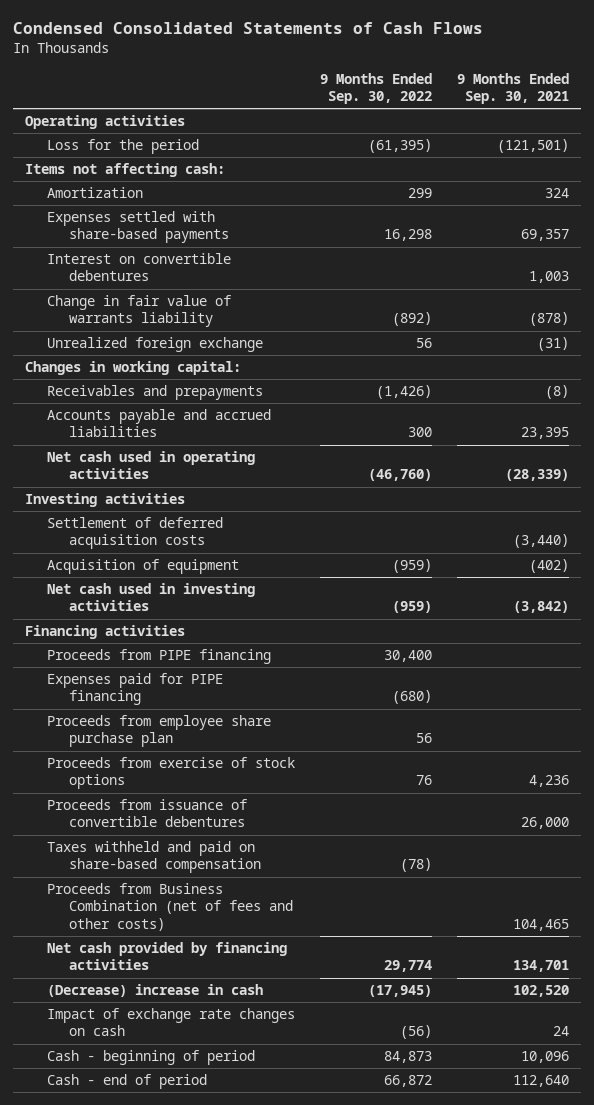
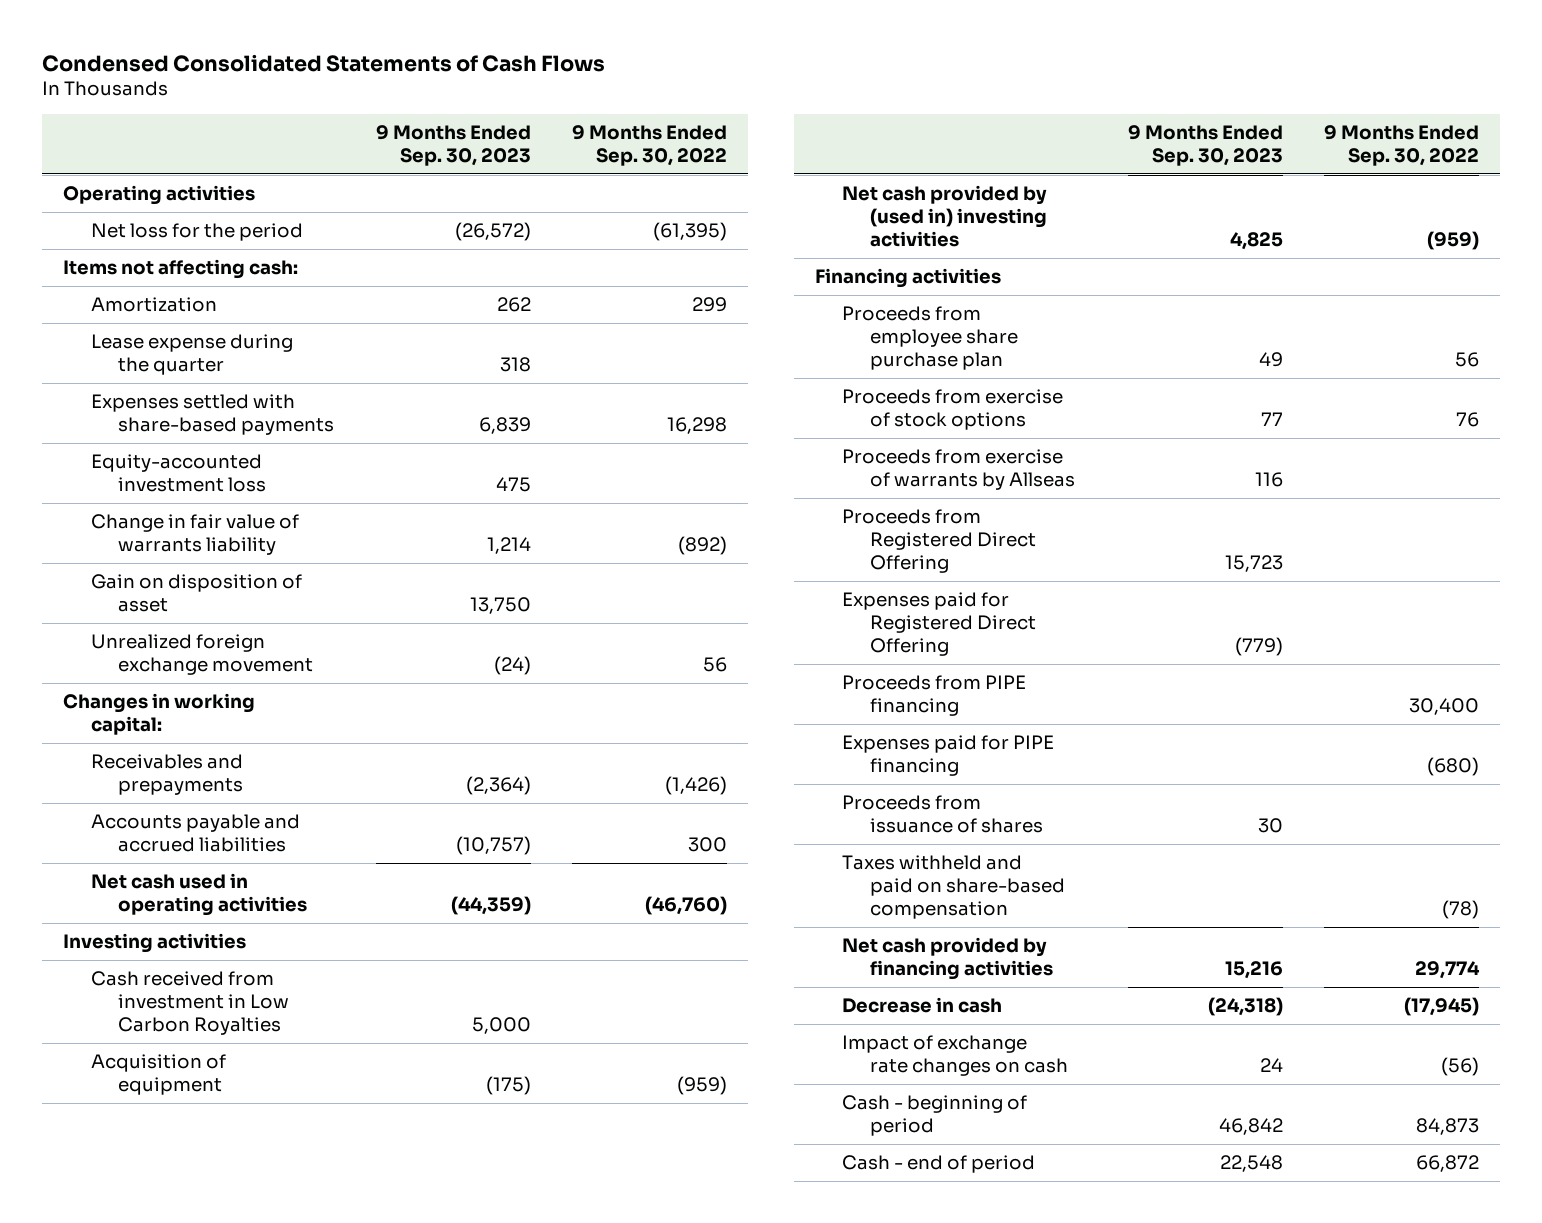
- | 9 Months Ended Sep. 30, 2022 | 9 Months Ended Sep. 30, 2021
+ | 9 Months Ended Sep. 30, 2023 | 9 Months Ended Sep. 30, 2022
- Loss for the period | (61,395) | (121,501)
+ Net loss for the period | (26,572) | (61,395)
+ Lease expense during the quarter | 318 |
- Interest on convertible debentures | | 1,003
+ Equity-accounted investment loss | 475 |
- Unrealized foreign exchange | 56 | (31)
+ Gain on disposition of asset | 13,750 |
+ Unrealized foreign exchange movement | (24) | 56
- Settlement of deferred acquisition costs | | (3,440)
+ Cash received from investment in Low Carbon Royalties | 5,000 |
- Net cash used in investing activities | (959) | (3,842)
+ Net cash provided by (used in) investing activities | 4,825 | (959)
- Proceeds from issuance of convertible debentures | | 26,000
+ Proceeds from exercise of warrants by Allseas | 116 |
+ Proceeds from Registered Direct Offering | 15,723 |
+ Expenses paid for Registered Direct Offering | (779) |
moved down: Proceeds from PIPE financing | | 30,400
moved down: Expenses paid for PIPE financing | | (680)
+ Proceeds from issuance of shares | 30 |
- Proceeds from Business Combination (net of fees and other costs) | | 104,465
- (Decrease) increase in cash | (17,945) | 102,520
+ Decrease in cash | (24,318) | (17,945)

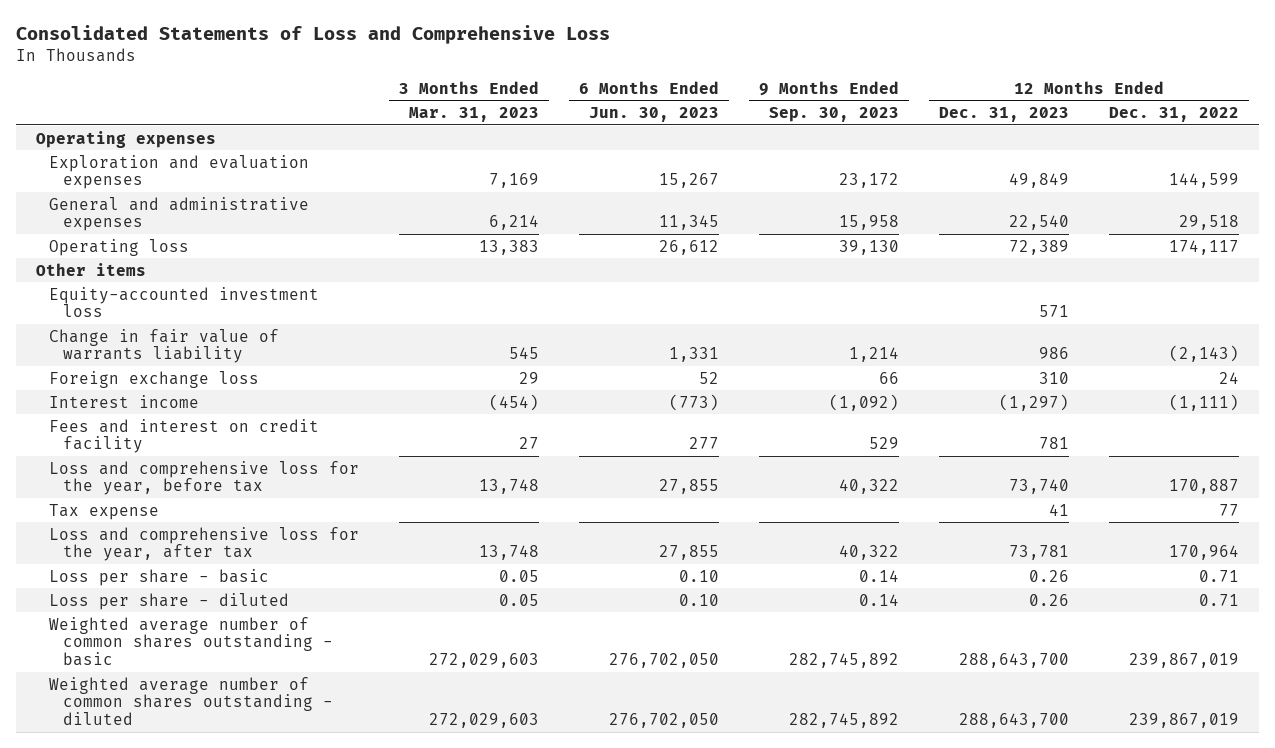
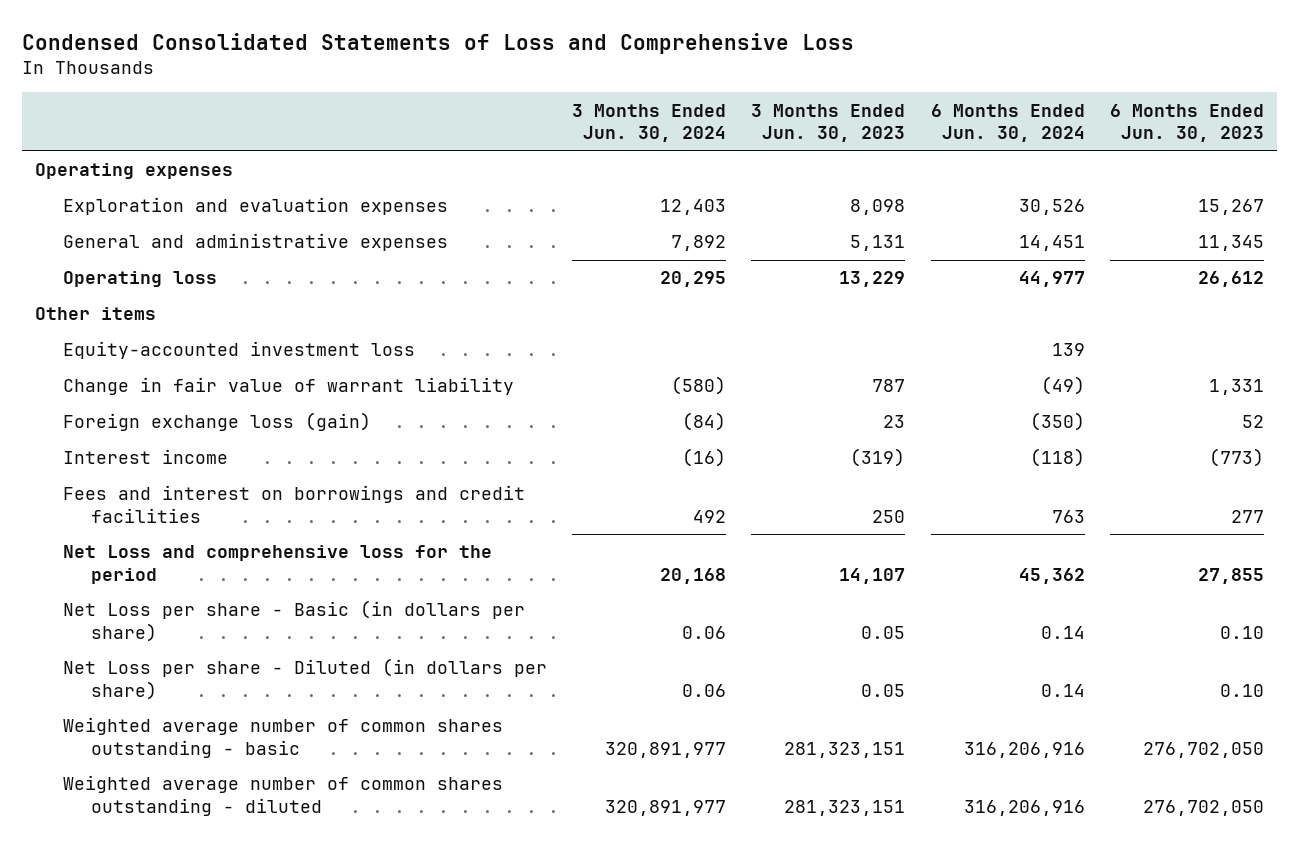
- Consolidated Statements of Loss and Comprehensive Loss
+ Condensed Consolidated Statements of Loss and Comprehensive Loss
- | 3 Months Ended Mar. 31, 2023 | 6 Months Ended Jun. 30, 2023 | 9 Months Ended Sep. 30, 2023 | 12 Months Ended Dec. 31, 2023 | 12 Months Ended Dec. 31, 2022
+ | 3 Months Ended Jun. 30, 2024 | 3 Months Ended Jun. 30, 2023 | 6 Months Ended Jun. 30, 2024 | 6 Months Ended Jun. 30, 2023
- Change in fair value of warrants liability | 545 | 1,331 | 1,214 | 986 | (2,143)
- Foreign exchange loss | 29 | 52 | 66 | 310 | 24
+ Change in fair value of warrant liability | (580) | 787 | (49) | 1,331
+ Foreign exchange loss (gain) | (84) | 23 | (350) | 52
- Fees and interest on credit facility | 27 | 277 | 529 | 781 |
- Loss and comprehensive loss for the year, before tax | 13,748 | 27,855 | 40,322 | 73,740 | 170,887
- Tax expense | | | | 41 | 77
- Loss and comprehensive loss for the year, after tax | 13,748 | 27,855 | 40,322 | 73,781 | 170,964
- Loss per share - basic | 0.05 | 0.10 | 0.14 | 0.26 | 0.71
- Loss per share - diluted | 0.05 | 0.10 | 0.14 | 0.26 | 0.71
+ Fees and interest on borrowings and credit facilities | 492 | 250 | 763 | 277
+ Net Loss and comprehensive loss for the period | 20,168 | 14,107 | 45,362 | 27,855
+ Net Loss per share - Basic (in dollars per share) | 0.06 | 0.05 | 0.14 | 0.10
+ Net Loss per share - Diluted (in dollars per share) | 0.06 | 0.05 | 0.14 | 0.10

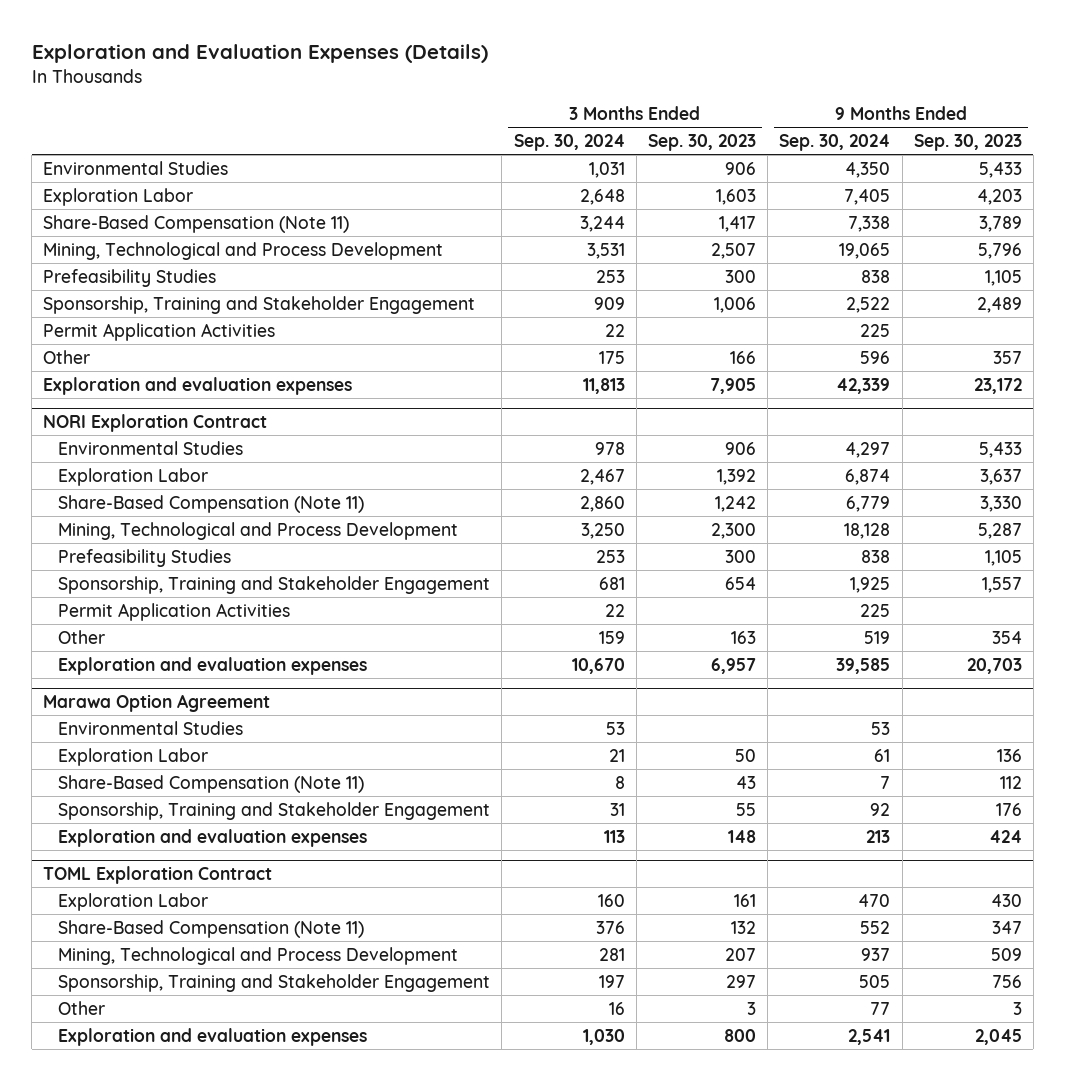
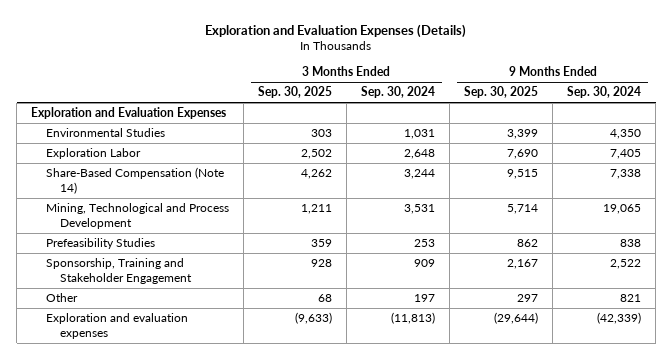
- | 3 Months Ended Sep. 30, 2024 | 3 Months Ended Sep. 30, 2023 | 9 Months Ended Sep. 30, 2024 | 9 Months Ended Sep. 30, 2023
+ | 3 Months Ended Sep. 30, 2025 | 3 Months Ended Sep. 30, 2024 | 9 Months Ended Sep. 30, 2025 | 9 Months Ended Sep. 30, 2024
+ Exploration and Evaluation Expenses
- Share-Based Compensation (Note 11) | 3,244 | 1,417 | 7,338 | 3,789
+ Share-Based Compensation (Note 14) | 4,262 | 3,244 | 9,515 | 7,338
- Permit Application Activities | 22 | | 225 |
- Other | 175 | 166 | 596 | 357
- Exploration and evaluation expenses | 11,813 | 7,905 | 42,339 | 23,172
- NORI Exploration Contract
- Environmental Studies | 978 | 906 | 4,297 | 5,433
- Exploration Labor | 2,467 | 1,392 | 6,874 | 3,637
- Share-Based Compensation (Note 11) | 2,860 | 1,242 | 6,779 | 3,330
- Mining, Technological and Process Development | 3,250 | 2,300 | 18,128 | 5,287
- Prefeasibility Studies | 253 | 300 | 838 | 1,105
- Sponsorship, Training and Stakeholder Engagement | 681 | 654 | 1,925 | 1,557
- Permit Application Activities | 22 | | 225 |
- Other | 159 | 163 | 519 | 354
- Exploration and evaluation expenses | 10,670 | 6,957 | 39,585 | 20,703
- Marawa Option Agreement
- Environmental Studies | 53 | | 53 |
- Exploration Labor | 21 | 50 | 61 | 136
- Share-Based Compensation (Note 11) | 8 | 43 | 7 | 112
- Sponsorship, Training and Stakeholder Engagement | 31 | 55 | 92 | 176
- Exploration and evaluation expenses | 113 | 148 | 213 | 424
- TOML Exploration Contract
- Exploration Labor | 160 | 161 | 470 | 430
- Share-Based Compensation (Note 11) | 376 | 132 | 552 | 347
- Mining, Technological and Process Development | 281 | 207 | 937 | 509
- Sponsorship, Training and Stakeholder Engagement | 197 | 297 | 505 | 756
- Other | 16 | 3 | 77 | 3
- Exploration and evaluation expenses | 1,030 | 800 | 2,541 | 2,045
+ Other | 68 | 197 | 297 | 821
+ Exploration and evaluation expenses | (9,633) | (11,813) | (29,644) | (42,339)

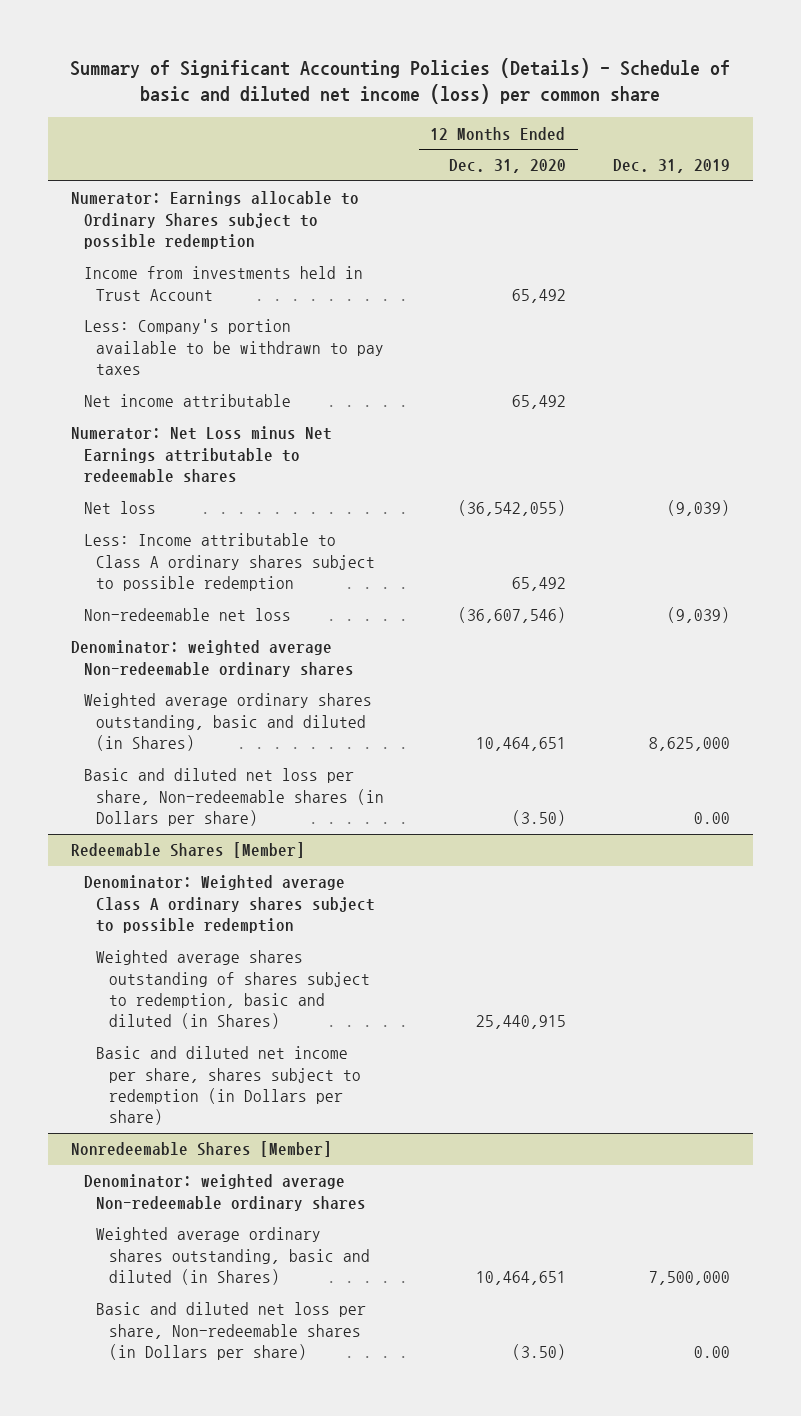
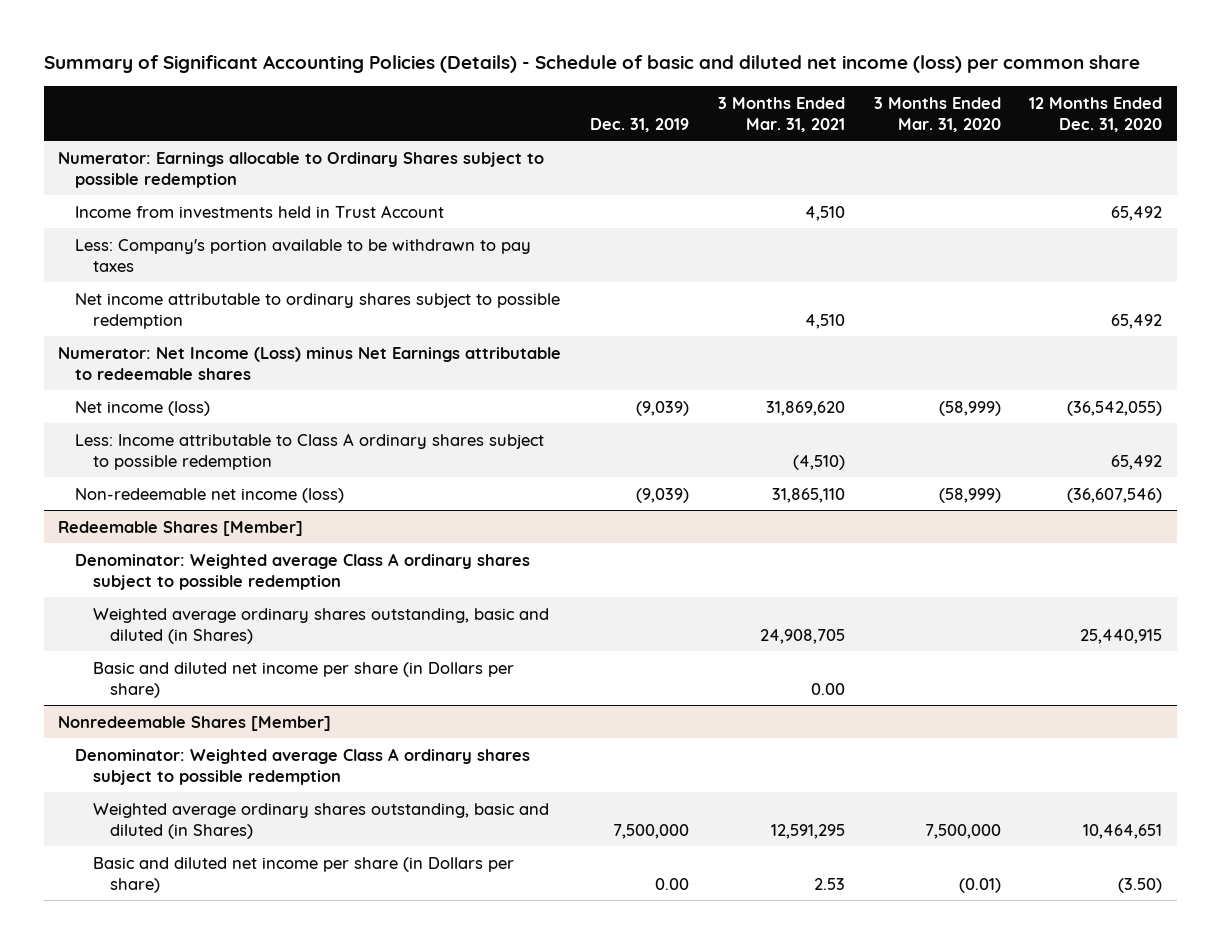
- | 12 Months Ended Dec. 31, 2020 | Dec. 31, 2019
+ | Dec. 31, 2019 | 3 Months Ended Mar. 31, 2021 | 3 Months Ended Mar. 31, 2020 | 12 Months Ended Dec. 31, 2020
- Net income attributable | 65,492 |
- Numerator: Net Loss minus Net Earnings attributable to redeemable shares
- Net loss | (36,542,055) | (9,039)
+ Net income attributable to ordinary shares subject to possible redemption | | 4,510 | | 65,492
+ Numerator: Net Income (Loss) minus Net Earnings attributable to redeemable shares
+ Net income (loss) | (9,039) | 31,869,620 | (58,999) | (36,542,055)
- Non-redeemable net loss | (36,607,546) | (9,039)
- Denominator: weighted average Non-redeemable ordinary shares
- Weighted average ordinary shares outstanding, basic and diluted (in Shares) | 10,464,651 | 8,625,000
- Basic and diluted net loss per share, Non-redeemable shares (in Dollars per share) | (3.50) | 0.00
+ Non-redeemable net income (loss) | (9,039) | 31,865,110 | (58,999) | (36,607,546)
@ Redeemable Shares [Member]
- Weighted average shares outstanding of shares subject to redemption, basic and diluted (in Shares) | 25,440,915 |
- Basic and diluted net income per share, shares subject to redemption (in Dollars per share)
+ Weighted average ordinary shares outstanding, basic and diluted (in Shares) | | 24,908,705 | | 25,440,915
+ Basic and diluted net income per share (in Dollars per share) | | 0.00 | |
@ Nonredeemable Shares [Member]
- Denominator: weighted average Non-redeemable ordinary shares
+ Denominator: Weighted average Class A ordinary shares subject to possible redemption
- Basic and diluted net loss per share, Non-redeemable shares (in Dollars per share) | (3.50) | 0.00
+ Basic and diluted net income per share (in Dollars per share) | 0.00 | 2.53 | (0.01) | (3.50)

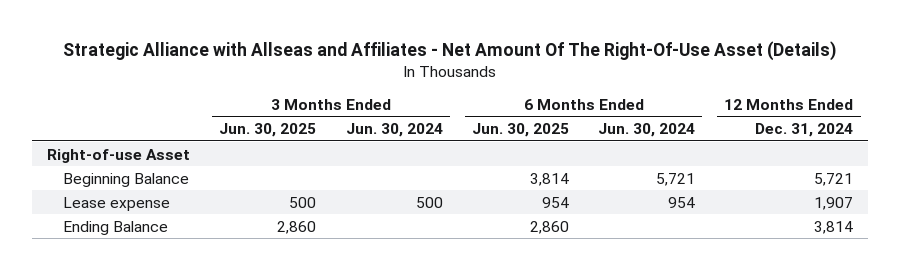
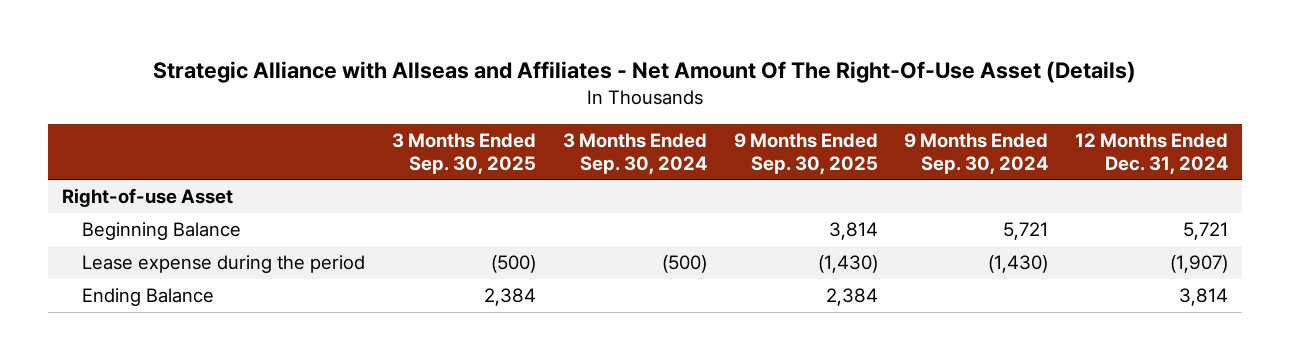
- | 3 Months Ended Jun. 30, 2025 | 3 Months Ended Jun. 30, 2024 | 6 Months Ended Jun. 30, 2025 | 6 Months Ended Jun. 30, 2024 | 12 Months Ended Dec. 31, 2024
+ | 3 Months Ended Sep. 30, 2025 | 3 Months Ended Sep. 30, 2024 | 9 Months Ended Sep. 30, 2025 | 9 Months Ended Sep. 30, 2024 | 12 Months Ended Dec. 31, 2024
- Lease expense | 500 | 500 | 954 | 954 | 1,907
+ Lease expense during the period | (500) | (500) | (1,430) | (1,430) | (1,907)

